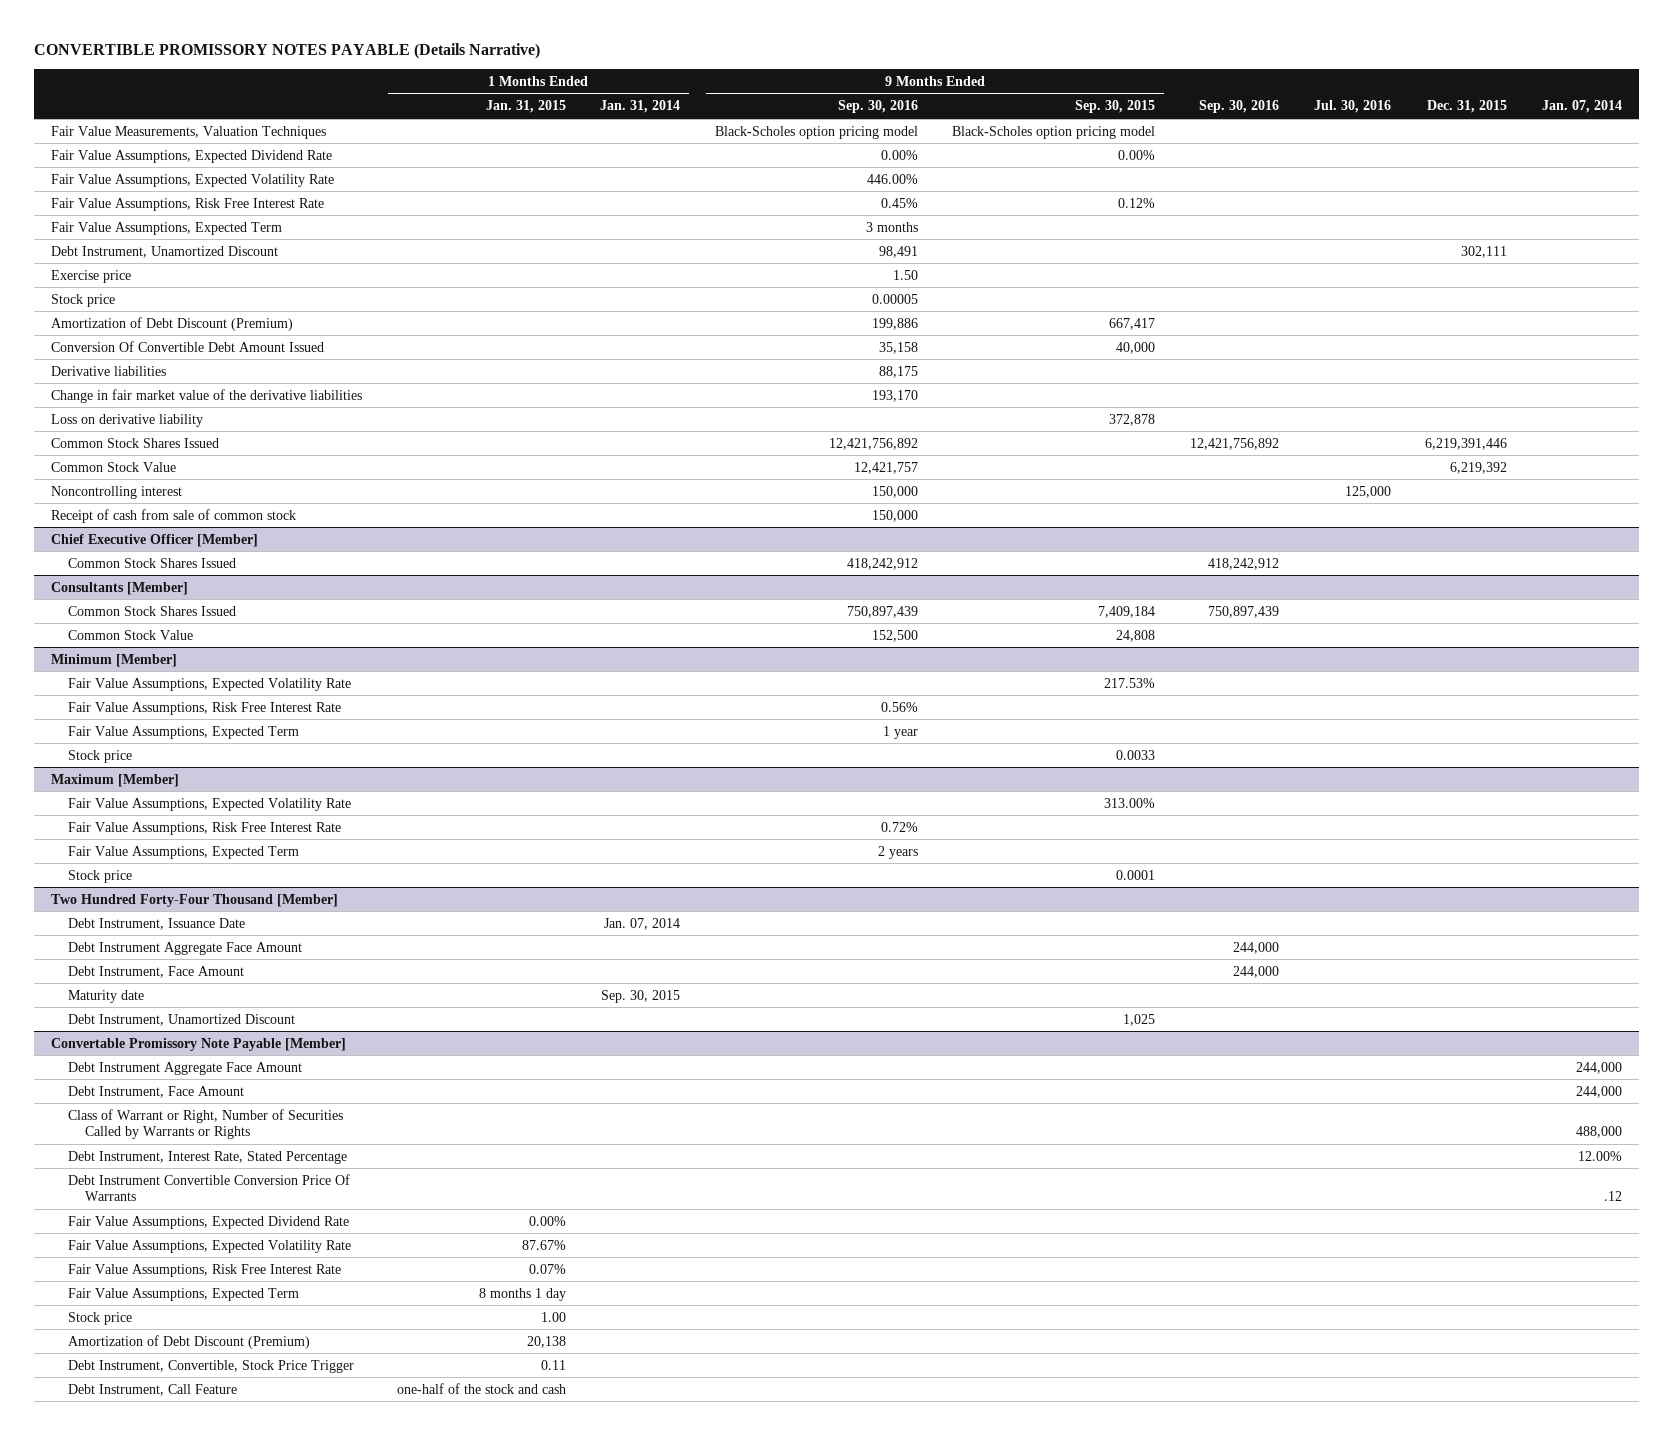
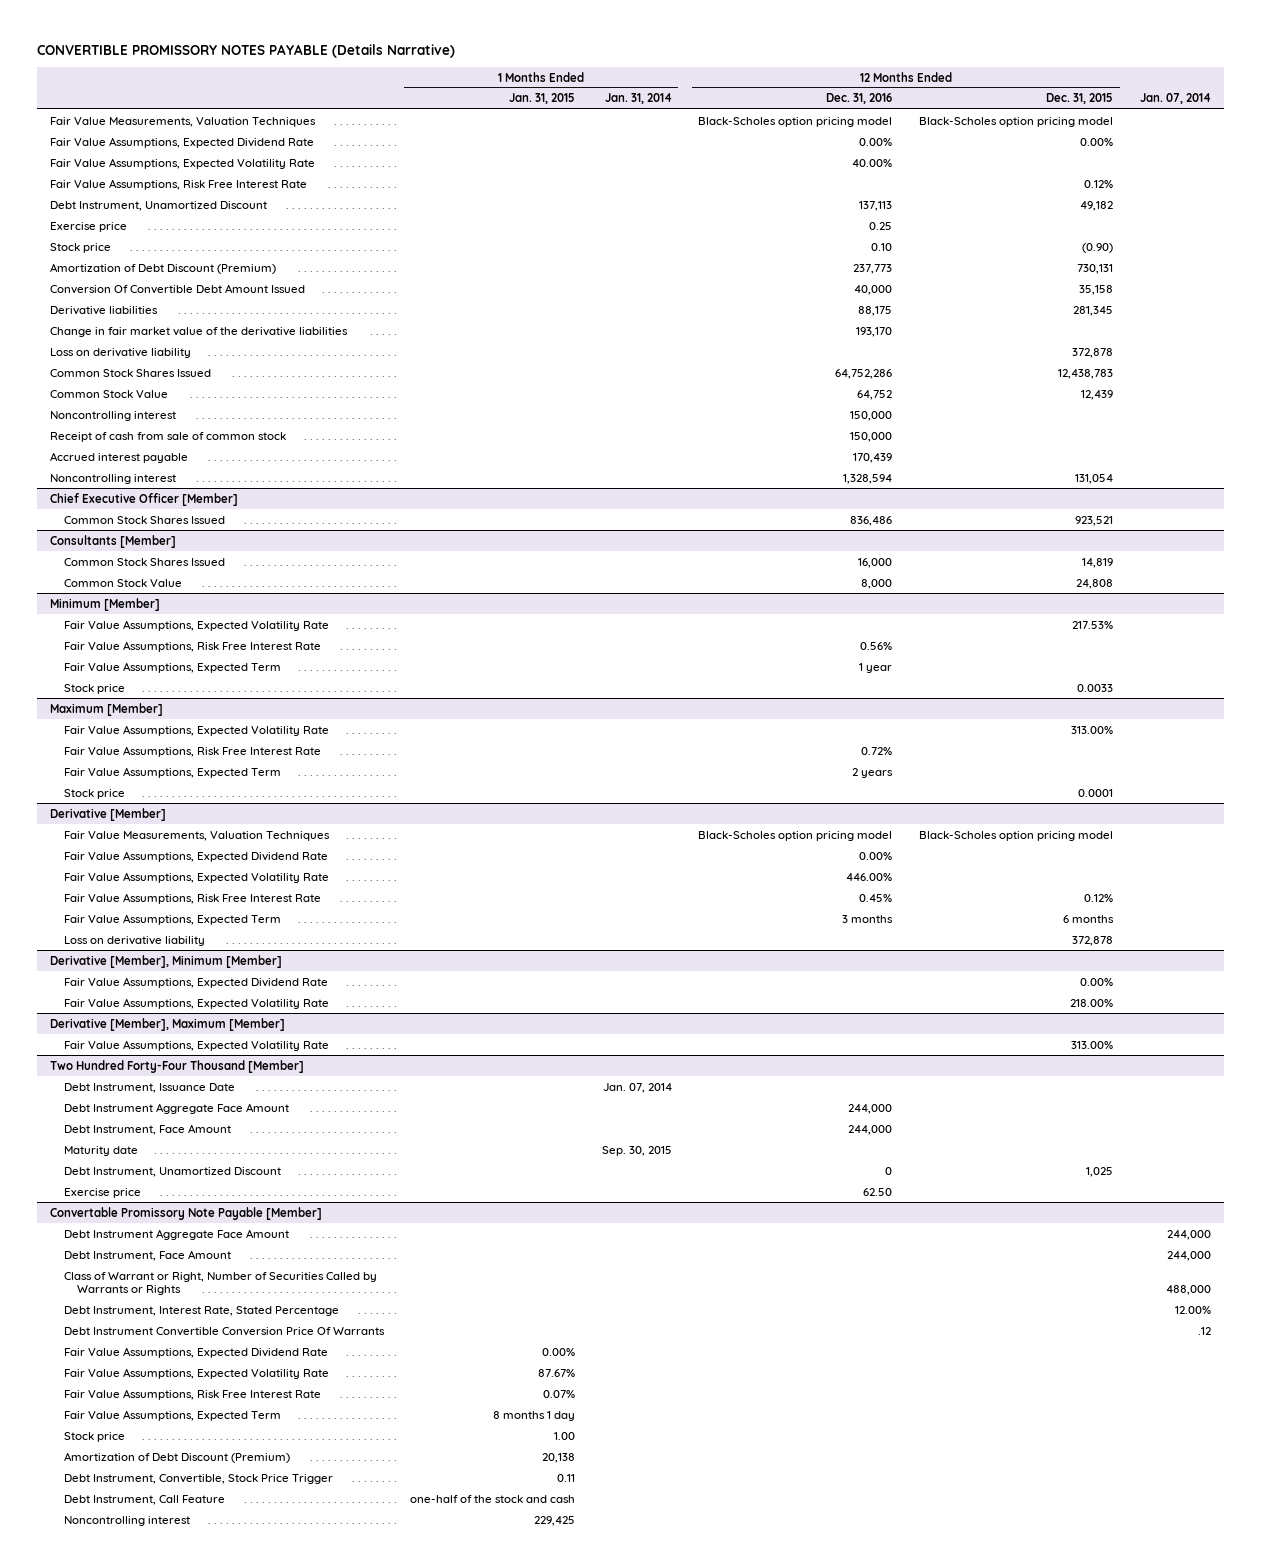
- | 1 Months Ended Jan. 31, 2015 | 1 Months Ended Jan. 31, 2014 | 9 Months Ended Sep. 30, 2016 | 9 Months Ended Sep. 30, 2015 | Sep. 30, 2016 | Jul. 30, 2016 | Dec. 31, 2015 | Jan. 07, 2014
+ | 1 Months Ended Jan. 31, 2015 | 1 Months Ended Jan. 31, 2014 | 12 Months Ended Dec. 31, 2016 | 12 Months Ended Dec. 31, 2015 | Jan. 07, 2014
- Fair Value Assumptions, Expected Term | | | 3 months | | | | |
+ Accrued interest payable | | | 170,439 | |
+ Noncontrolling interest | | | 1,328,594 | 131,054 |
+ Derivative [Member]
+ Fair Value Measurements, Valuation Techniques | | | Black-Scholes option pricing model | Black-Scholes option pricing model |
+ Fair Value Assumptions, Expected Dividend Rate | | | 0.00% | |
+ Fair Value Assumptions, Expected Volatility Rate | | | 446.00% | |
+ Fair Value Assumptions, Risk Free Interest Rate | | | 0.45% | 0.12% |
+ Fair Value Assumptions, Expected Term | | | 3 months | 6 months |
+ Loss on derivative liability | | | | 372,878 |
+ Derivative [Member], Minimum [Member]
+ Fair Value Assumptions, Expected Dividend Rate | | | | 0.00% |
+ Fair Value Assumptions, Expected Volatility Rate | | | | 218.00% |
+ Derivative [Member], Maximum [Member]
+ Fair Value Assumptions, Expected Volatility Rate | | | | 313.00% |
@ Two Hundred Forty-Four Thousand [Member]
+ Exercise price | | | 62.50 | |
@ Convertable Promissory Note Payable [Member]
+ Noncontrolling interest | 229,425 | | | |

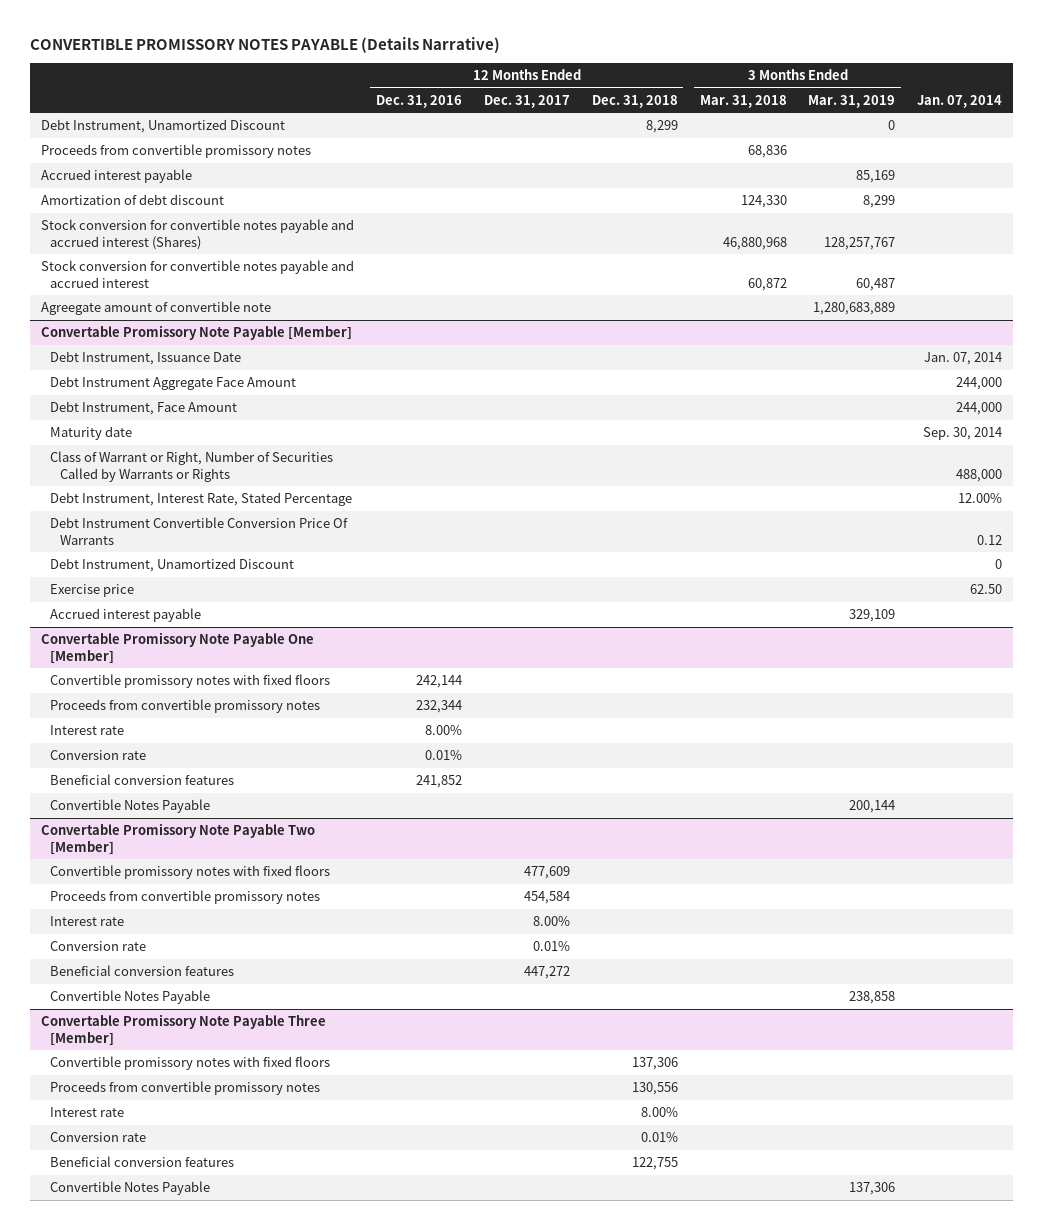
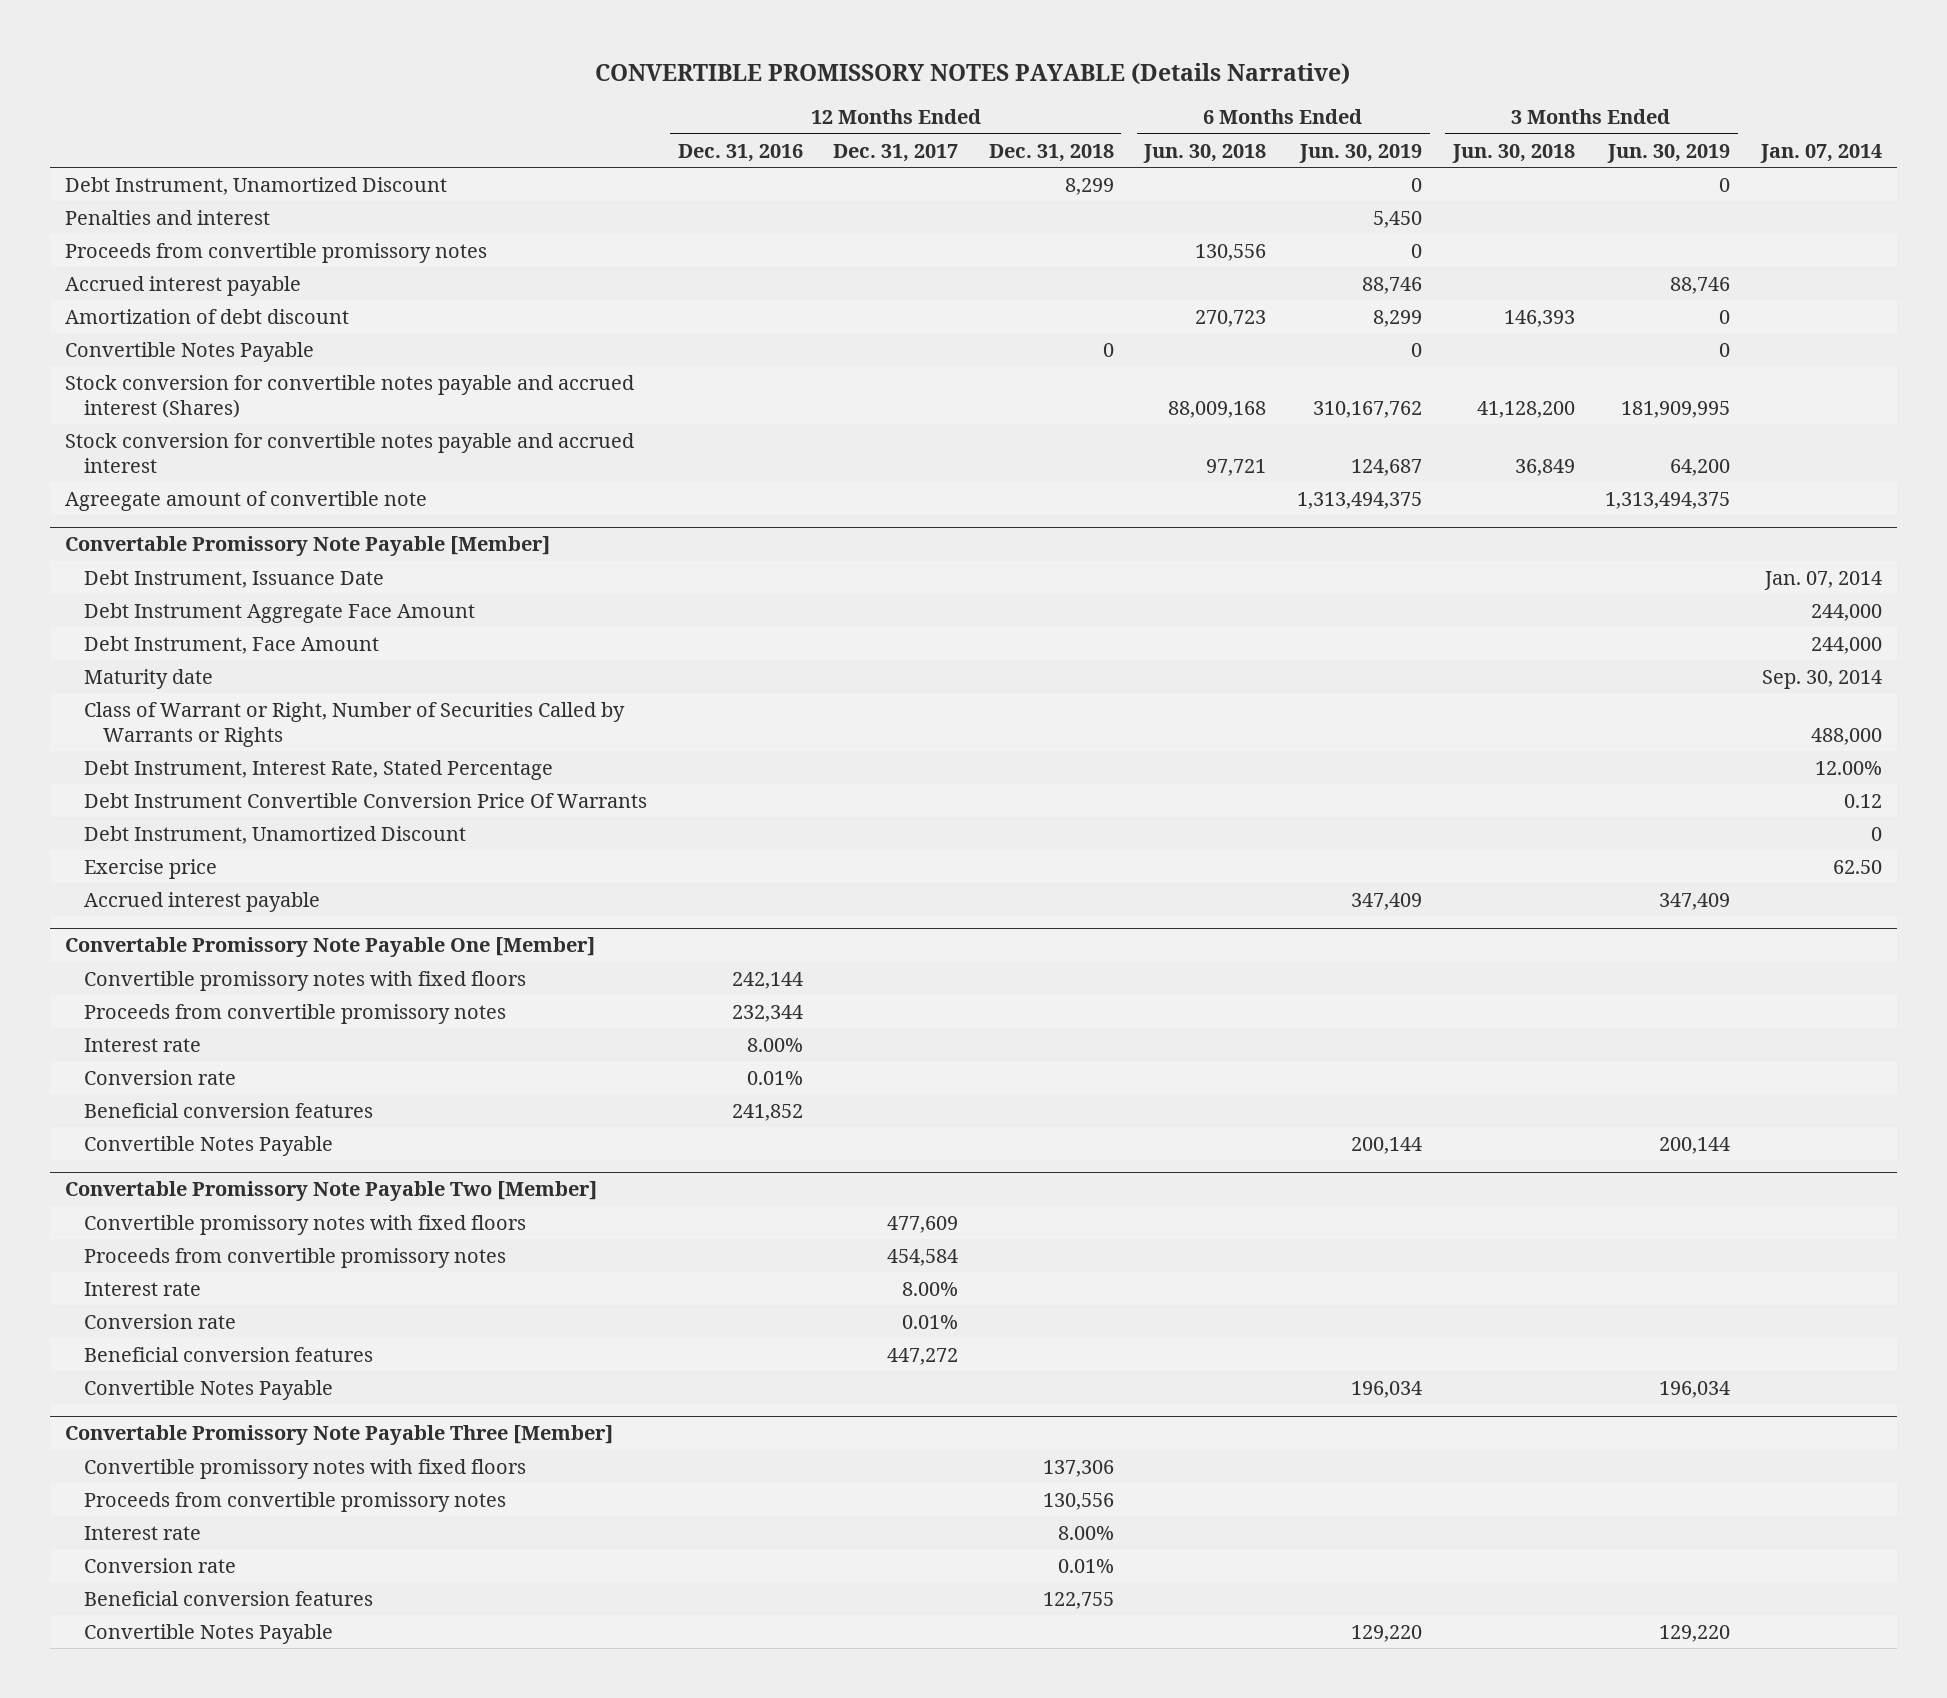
- | 12 Months Ended Dec. 31, 2016 | 12 Months Ended Dec. 31, 2017 | 12 Months Ended Dec. 31, 2018 | 3 Months Ended Mar. 31, 2018 | 3 Months Ended Mar. 31, 2019 | Jan. 07, 2014
+ | 12 Months Ended Dec. 31, 2016 | 12 Months Ended Dec. 31, 2017 | 12 Months Ended Dec. 31, 2018 | 6 Months Ended Jun. 30, 2018 | 6 Months Ended Jun. 30, 2019 | 3 Months Ended Jun. 30, 2018 | 3 Months Ended Jun. 30, 2019 | Jan. 07, 2014
+ Penalties and interest | | | | | 5,450 | | |
+ Convertible Notes Payable | | | 0 | | 0 | | 0 |

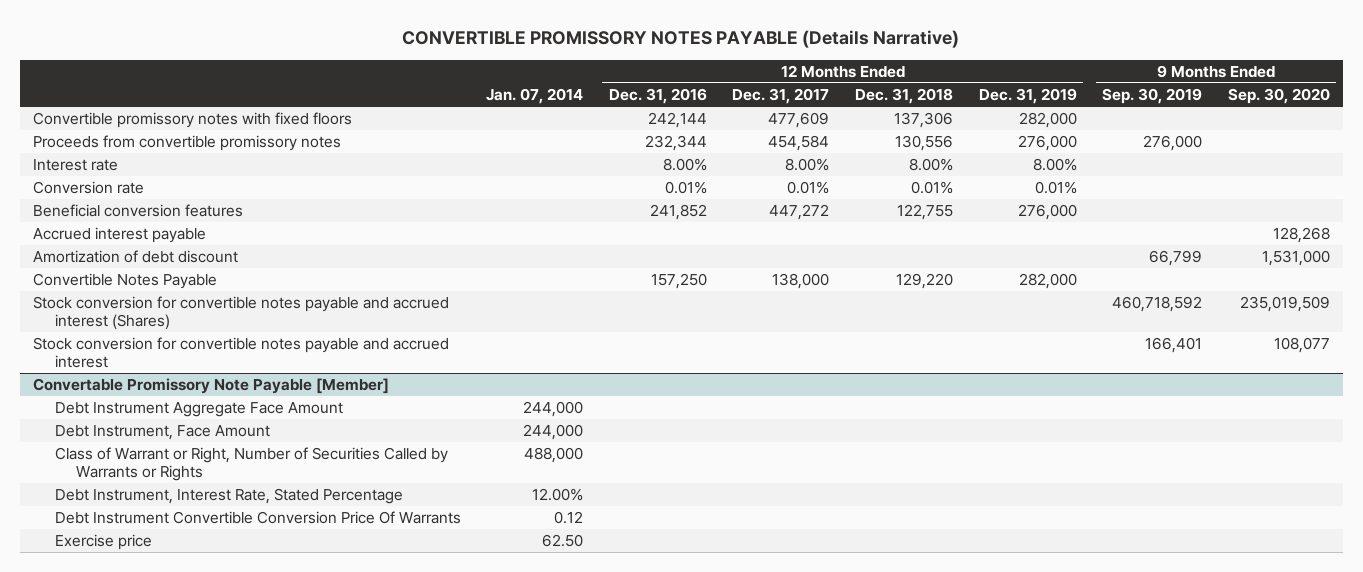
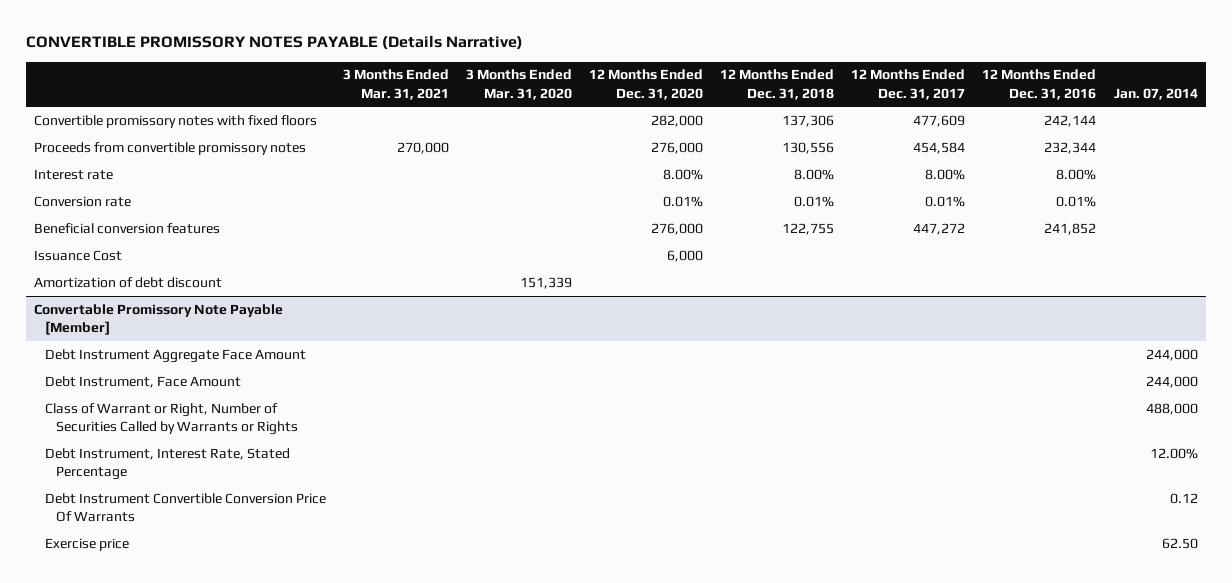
- | Jan. 07, 2014 | 12 Months Ended Dec. 31, 2016 | 12 Months Ended Dec. 31, 2017 | 12 Months Ended Dec. 31, 2018 | 12 Months Ended Dec. 31, 2019 | 9 Months Ended Sep. 30, 2019 | 9 Months Ended Sep. 30, 2020
+ | 3 Months Ended Mar. 31, 2021 | 3 Months Ended Mar. 31, 2020 | 12 Months Ended Dec. 31, 2020 | 12 Months Ended Dec. 31, 2018 | 12 Months Ended Dec. 31, 2017 | 12 Months Ended Dec. 31, 2016 | Jan. 07, 2014
- Accrued interest payable | | | | | | | 128,268
+ Issuance Cost | | | 6,000 | | | |
- Convertible Notes Payable | | 157,250 | 138,000 | 129,220 | 282,000 | |
- Stock conversion for convertible notes payable and accrued interest (Shares) | | | | | | 460,718,592 | 235,019,509
- Stock conversion for convertible notes payable and accrued interest | | | | | | 166,401 | 108,077

